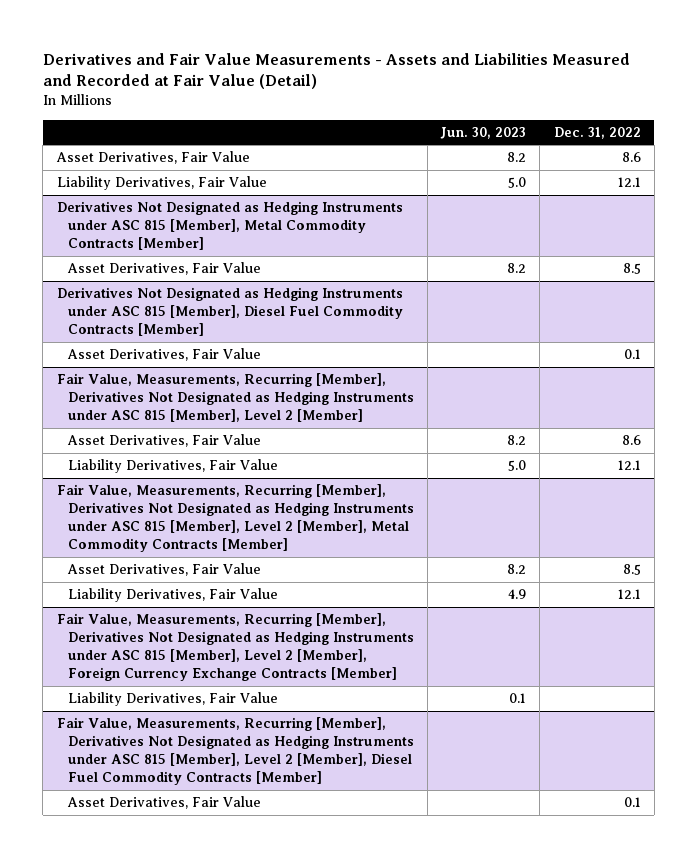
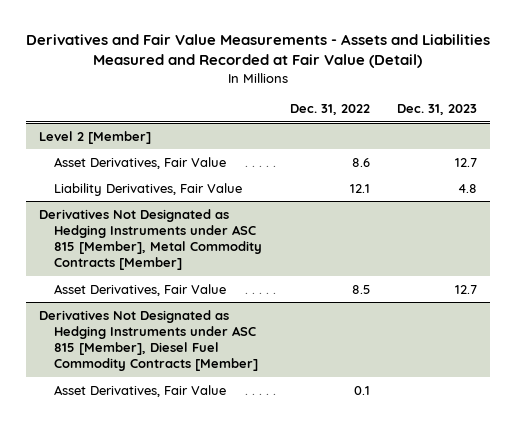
- | Jun. 30, 2023 | Dec. 31, 2022
+ | Dec. 31, 2022 | Dec. 31, 2023
+ Level 2 [Member]
- Fair Value, Measurements, Recurring [Member], Derivatives Not Designated as Hedging Instruments under ASC 815 [Member], Level 2 [Member]
- Asset Derivatives, Fair Value | 8.2 | 8.6
- Liability Derivatives, Fair Value | 5.0 | 12.1
- Fair Value, Measurements, Recurring [Member], Derivatives Not Designated as Hedging Instruments under ASC 815 [Member], Level 2 [Member], Metal Commodity Contracts [Member]
- Asset Derivatives, Fair Value | 8.2 | 8.5
- Liability Derivatives, Fair Value | 4.9 | 12.1
- Fair Value, Measurements, Recurring [Member], Derivatives Not Designated as Hedging Instruments under ASC 815 [Member], Level 2 [Member], Foreign Currency Exchange Contracts [Member]
- Liability Derivatives, Fair Value | 0.1 |
- Fair Value, Measurements, Recurring [Member], Derivatives Not Designated as Hedging Instruments under ASC 815 [Member], Level 2 [Member], Diesel Fuel Commodity Contracts [Member]
- Asset Derivatives, Fair Value | | 0.1

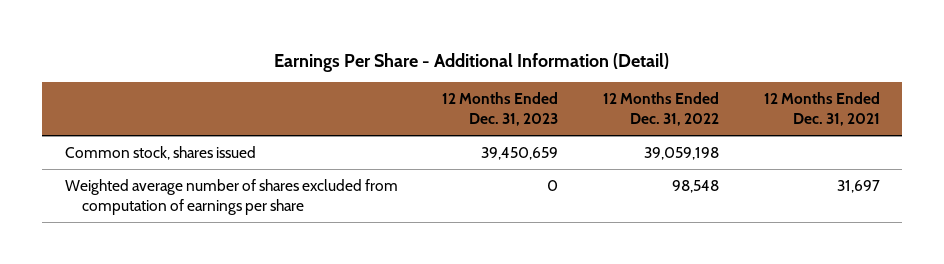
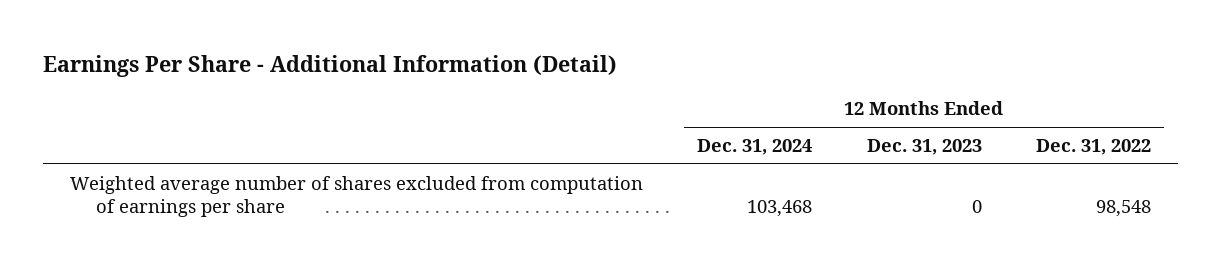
- | 12 Months Ended Dec. 31, 2023 | 12 Months Ended Dec. 31, 2022 | 12 Months Ended Dec. 31, 2021
+ | 12 Months Ended Dec. 31, 2024 | 12 Months Ended Dec. 31, 2023 | 12 Months Ended Dec. 31, 2022
- Common stock, shares issued | 39,450,659 | 39,059,198 |

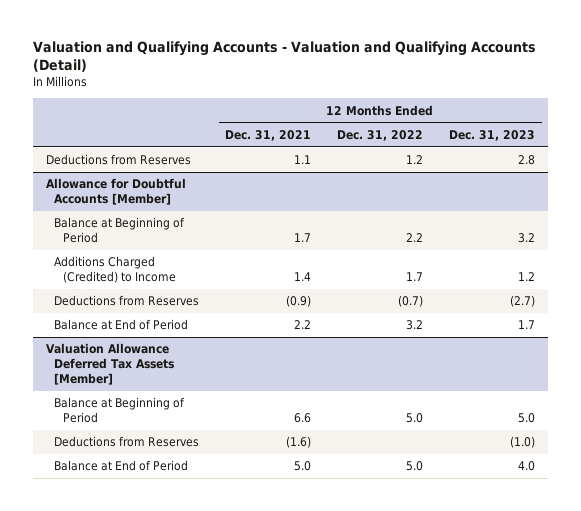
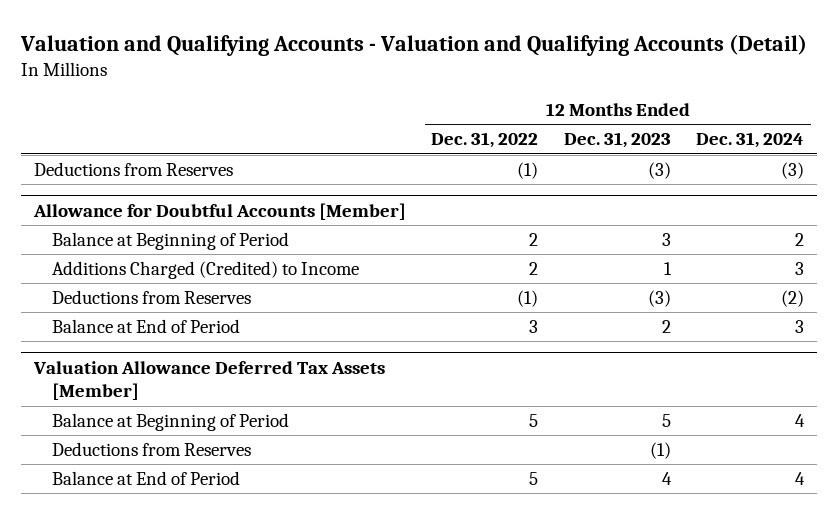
- | 12 Months Ended Dec. 31, 2021 | 12 Months Ended Dec. 31, 2022 | 12 Months Ended Dec. 31, 2023
+ | 12 Months Ended Dec. 31, 2022 | 12 Months Ended Dec. 31, 2023 | 12 Months Ended Dec. 31, 2024
- Deductions from Reserves | 1.1 | 1.2 | 2.8
+ Deductions from Reserves | (1) | (3) | (3)
@ Allowance for Doubtful Accounts [Member]
- Balance at Beginning of Period | 1.7 | 2.2 | 3.2
- Additions Charged (Credited) to Income | 1.4 | 1.7 | 1.2
- Deductions from Reserves | (0.9) | (0.7) | (2.7)
- Balance at End of Period | 2.2 | 3.2 | 1.7
+ Balance at Beginning of Period | 2 | 3 | 2
+ Additions Charged (Credited) to Income | 2 | 1 | 3
+ Deductions from Reserves | (1) | (3) | (2)
+ Balance at End of Period | 3 | 2 | 3
@ Valuation Allowance Deferred Tax Assets [Member]
- Balance at Beginning of Period | 6.6 | 5.0 | 5.0
- Deductions from Reserves | (1.6) | | (1.0)
- Balance at End of Period | 5.0 | 5.0 | 4.0
+ Balance at Beginning of Period | 5 | 5 | 4
+ Deductions from Reserves | | (1) |
+ Balance at End of Period | 5 | 4 | 4

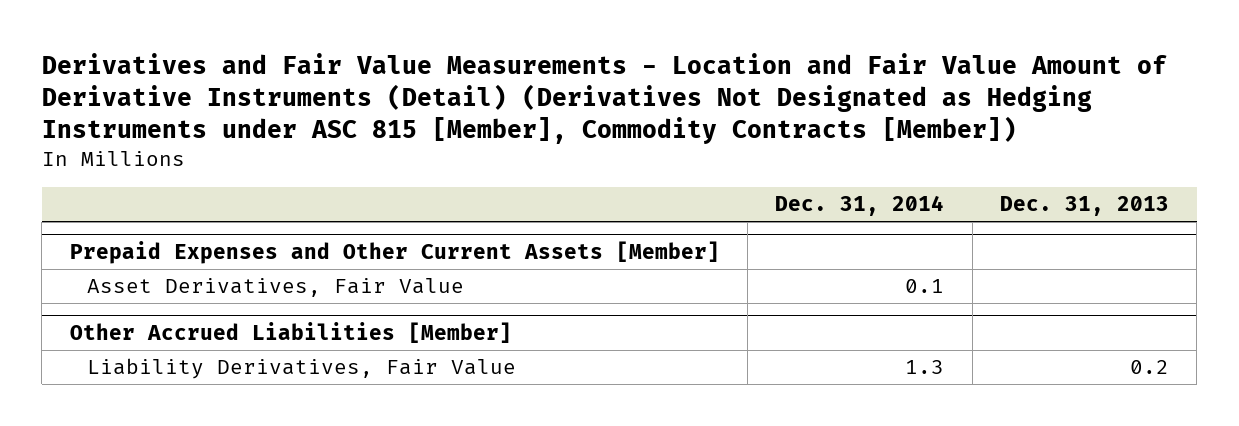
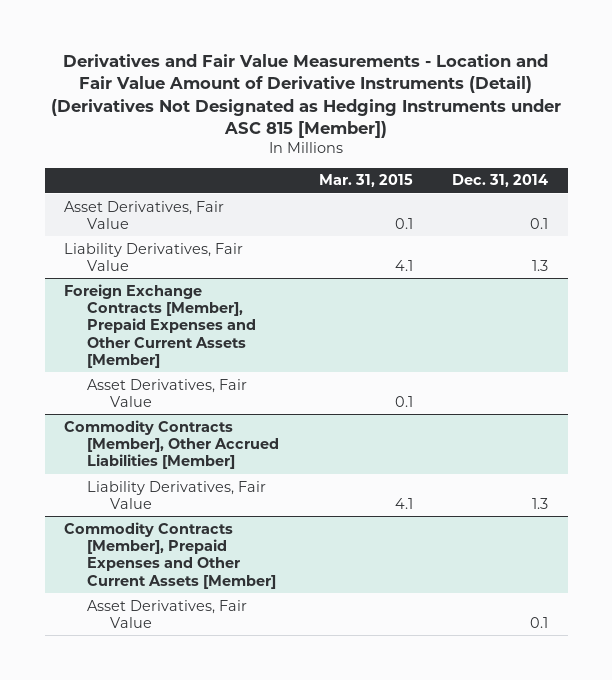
- Derivatives and Fair Value Measurements - Location and Fair Value Amount of Derivative Instruments (Detail) (Derivatives Not Designated as Hedging Instruments under ASC 815 [Member], Commodity Contracts [Member])
+ Derivatives and Fair Value Measurements - Location and Fair Value Amount of Derivative Instruments (Detail) (Derivatives Not Designated as Hedging Instruments under ASC 815 [Member])
- | Dec. 31, 2014 | Dec. 31, 2013
+ | Mar. 31, 2015 | Dec. 31, 2014
- Prepaid Expenses and Other Current Assets [Member]
- Other Accrued Liabilities [Member]
+ Foreign Exchange Contracts [Member], Prepaid Expenses and Other Current Assets [Member]
+ Asset Derivatives, Fair Value | 0.1 |
+ Commodity Contracts [Member], Other Accrued Liabilities [Member]
+ Liability Derivatives, Fair Value | 4.1 | 1.3
+ Commodity Contracts [Member], Prepaid Expenses and Other Current Assets [Member]
+ Asset Derivatives, Fair Value | | 0.1

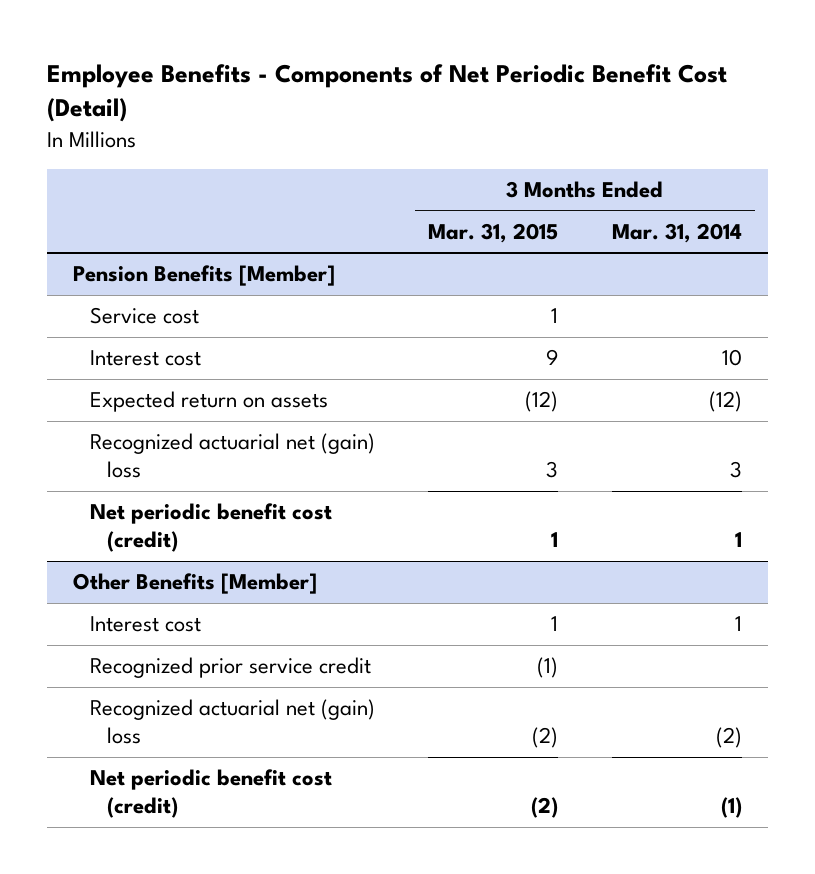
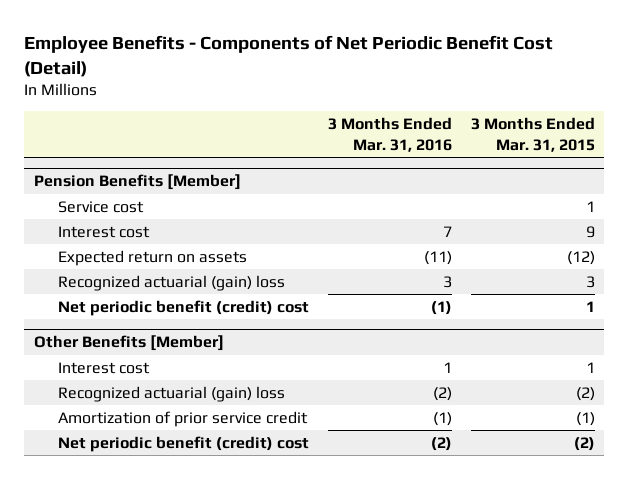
- | 3 Months Ended Mar. 31, 2015 | 3 Months Ended Mar. 31, 2014
+ | 3 Months Ended Mar. 31, 2016 | 3 Months Ended Mar. 31, 2015
@ Pension Benefits [Member]
- Recognized actuarial net (gain) loss | 3 | 3
- Net periodic benefit cost (credit) | 1 | 1
+ Recognized actuarial (gain) loss | 3 | 3
+ Net periodic benefit (credit) cost | (1) | 1
@ Other Benefits [Member]
- Recognized prior service credit | (1) |
- Recognized actuarial net (gain) loss | (2) | (2)
- Net periodic benefit cost (credit) | (2) | (1)
+ Recognized actuarial (gain) loss | (2) | (2)
+ Amortization of prior service credit | (1) | (1)
+ Net periodic benefit (credit) cost | (2) | (2)

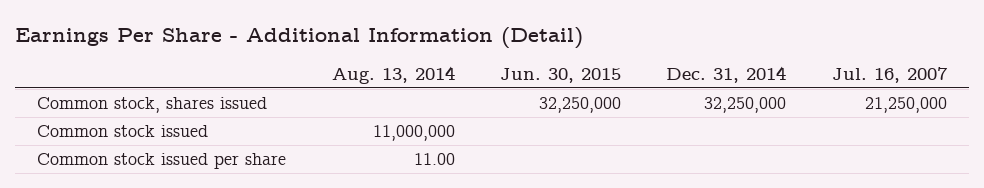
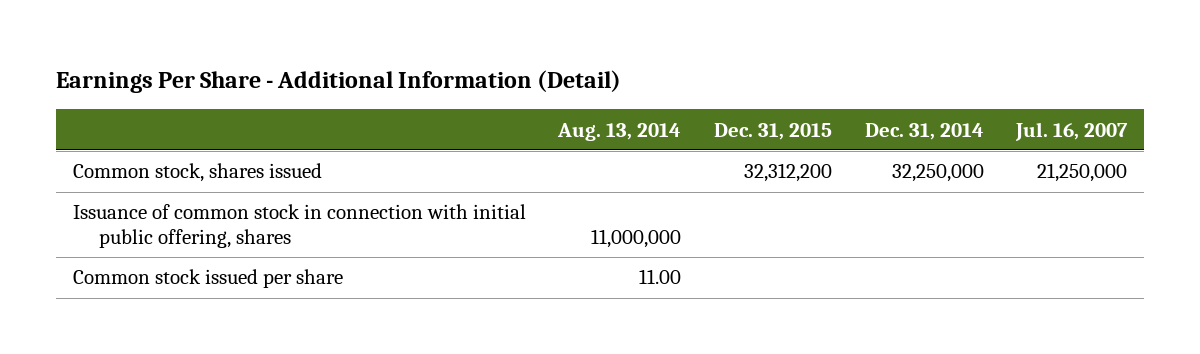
- | Aug. 13, 2014 | Jun. 30, 2015 | Dec. 31, 2014 | Jul. 16, 2007
+ | Aug. 13, 2014 | Dec. 31, 2015 | Dec. 31, 2014 | Jul. 16, 2007
- Common stock issued | 11,000,000 | | |
+ Issuance of common stock in connection with initial public offering, shares | 11,000,000 | | |

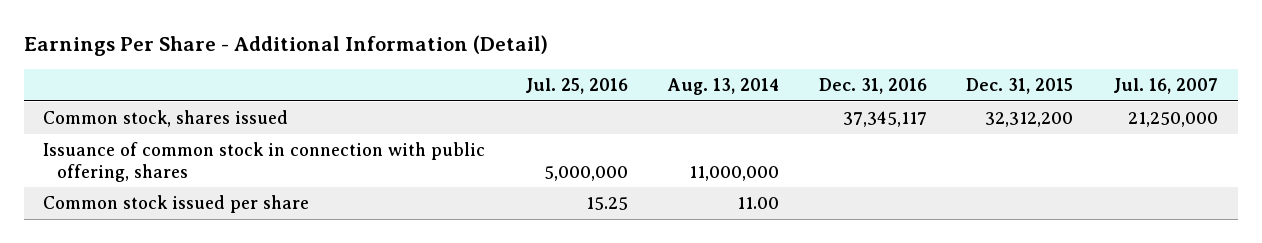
- | Aug. 13, 2014 | Dec. 31, 2015 | Dec. 31, 2014 | Jul. 16, 2007
+ | Jul. 25, 2016 | Aug. 13, 2014 | Dec. 31, 2016 | Dec. 31, 2015 | Jul. 16, 2007
- Issuance of common stock in connection with initial public offering, shares | 11,000,000 | | |
+ Issuance of common stock in connection with public offering, shares | 5,000,000 | 11,000,000 | | |

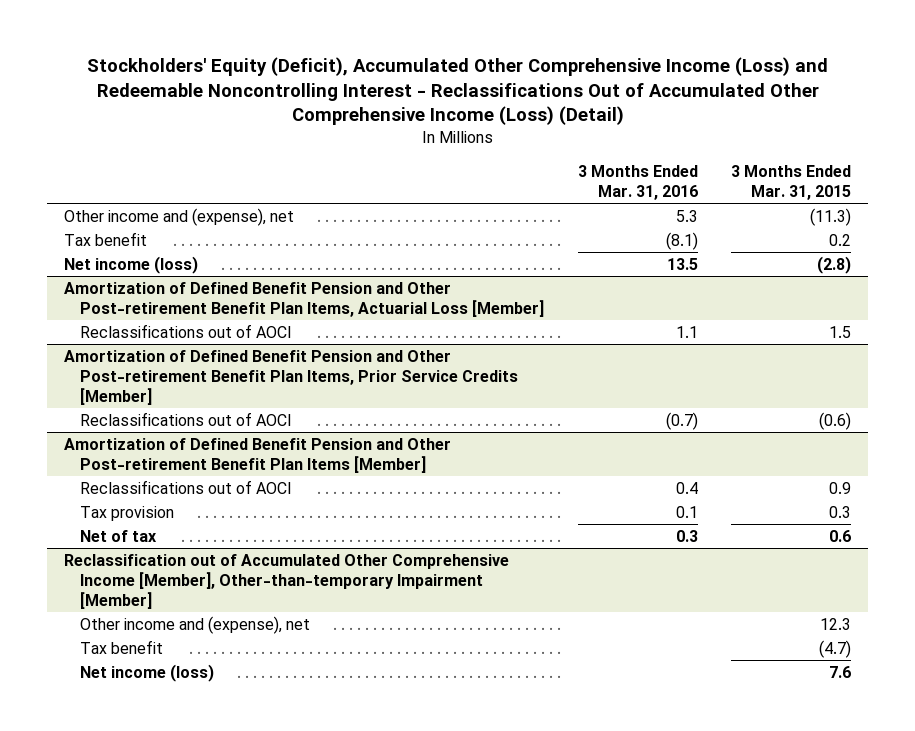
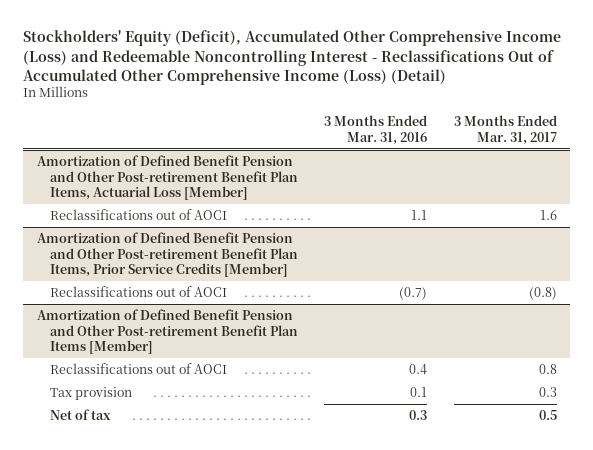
- | 3 Months Ended Mar. 31, 2016 | 3 Months Ended Mar. 31, 2015
+ | 3 Months Ended Mar. 31, 2016 | 3 Months Ended Mar. 31, 2017
- Other income and (expense), net | 5.3 | (11.3)
- Tax benefit | (8.1) | 0.2
- Net income (loss) | 13.5 | (2.8)
- Reclassification out of Accumulated Other Comprehensive Income [Member], Other-than-temporary Impairment [Member]
- Other income and (expense), net | | 12.3
- Tax benefit | | (4.7)
- Net income (loss) | | 7.6

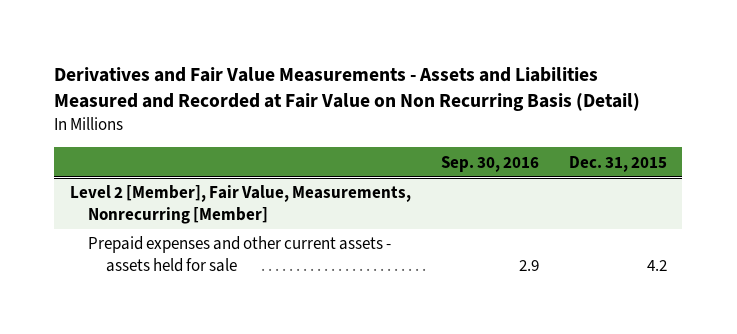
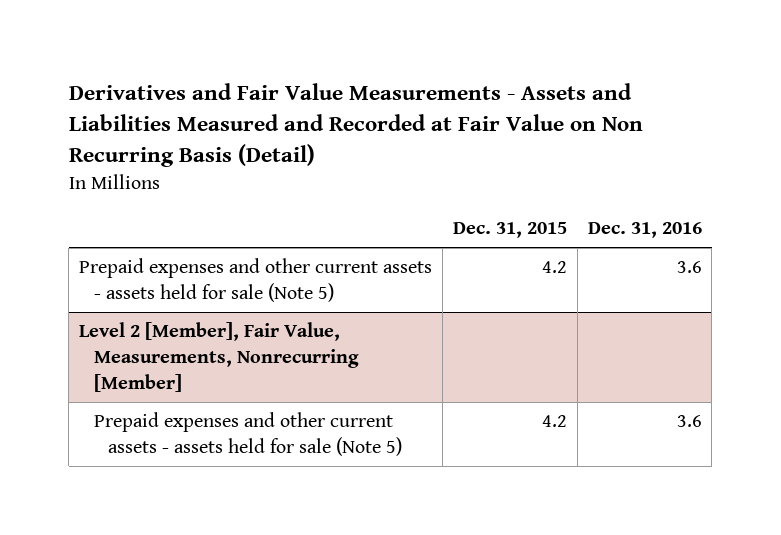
- | Sep. 30, 2016 | Dec. 31, 2015
+ | Dec. 31, 2015 | Dec. 31, 2016
+ Prepaid expenses and other current assets - assets held for sale (Note 5) | 4.2 | 3.6
@ Level 2 [Member], Fair Value, Measurements, Nonrecurring [Member]
- Prepaid expenses and other current assets - assets held for sale | 2.9 | 4.2
+ Prepaid expenses and other current assets - assets held for sale (Note 5) | 4.2 | 3.6

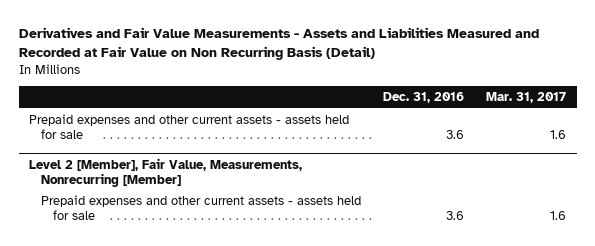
- | Dec. 31, 2015 | Dec. 31, 2016
+ | Dec. 31, 2016 | Mar. 31, 2017
- Prepaid expenses and other current assets - assets held for sale (Note 5) | 4.2 | 3.6
+ Prepaid expenses and other current assets - assets held for sale | 3.6 | 1.6
@ Level 2 [Member], Fair Value, Measurements, Nonrecurring [Member]
- Prepaid expenses and other current assets - assets held for sale (Note 5) | 4.2 | 3.6
+ Prepaid expenses and other current assets - assets held for sale | 3.6 | 1.6

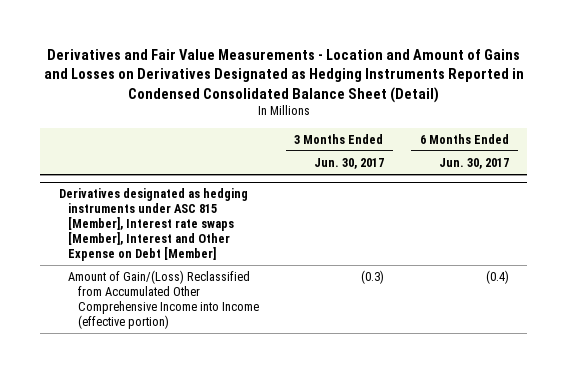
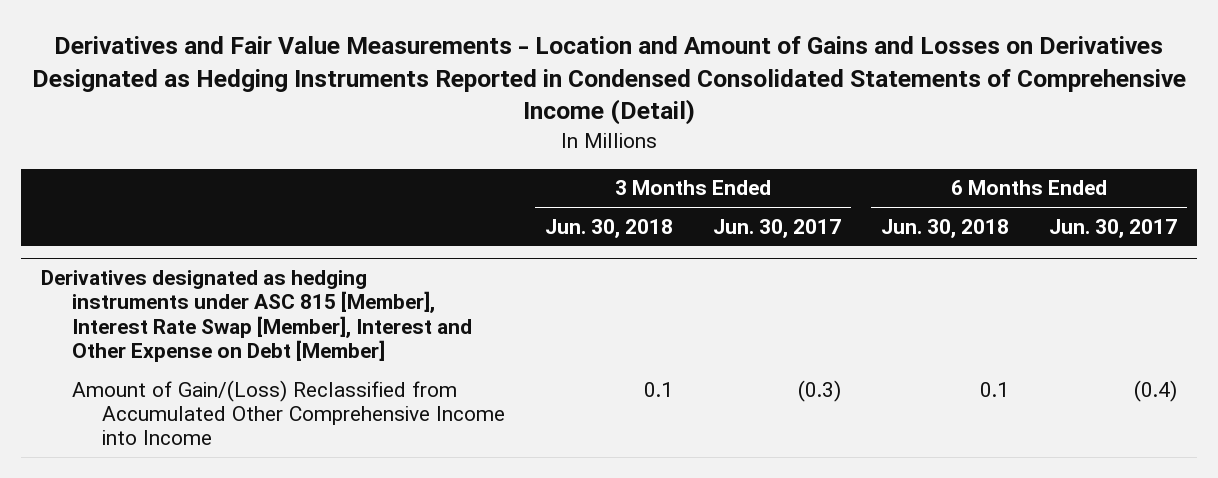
- Derivatives and Fair Value Measurements - Location and Amount of Gains and Losses on Derivatives Designated as Hedging Instruments Reported in Condensed Consolidated Balance Sheet (Detail)
+ Derivatives and Fair Value Measurements - Location and Amount of Gains and Losses on Derivatives Designated as Hedging Instruments Reported in Condensed Consolidated Statements of Comprehensive Income (Detail)
- | 3 Months Ended Jun. 30, 2017 | 6 Months Ended Jun. 30, 2017
+ | 3 Months Ended Jun. 30, 2018 | 3 Months Ended Jun. 30, 2017 | 6 Months Ended Jun. 30, 2018 | 6 Months Ended Jun. 30, 2017
- Derivatives designated as hedging instruments under ASC 815 [Member], Interest rate swaps [Member], Interest and Other Expense on Debt [Member]
- Amount of Gain/(Loss) Reclassified from Accumulated Other Comprehensive Income into Income (effective portion) | (0.3) | (0.4)
+ Derivatives designated as hedging instruments under ASC 815 [Member], Interest Rate Swap [Member], Interest and Other Expense on Debt [Member]
+ Amount of Gain/(Loss) Reclassified from Accumulated Other Comprehensive Income into Income | 0.1 | (0.3) | 0.1 | (0.4)

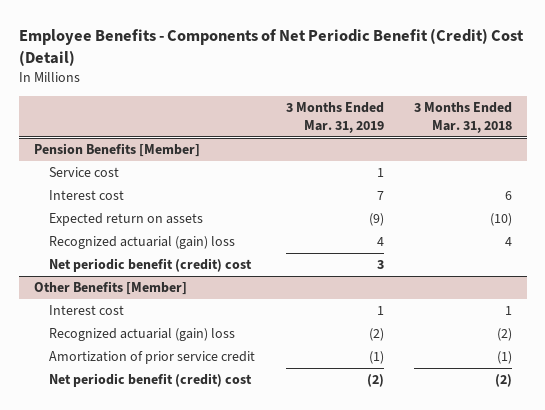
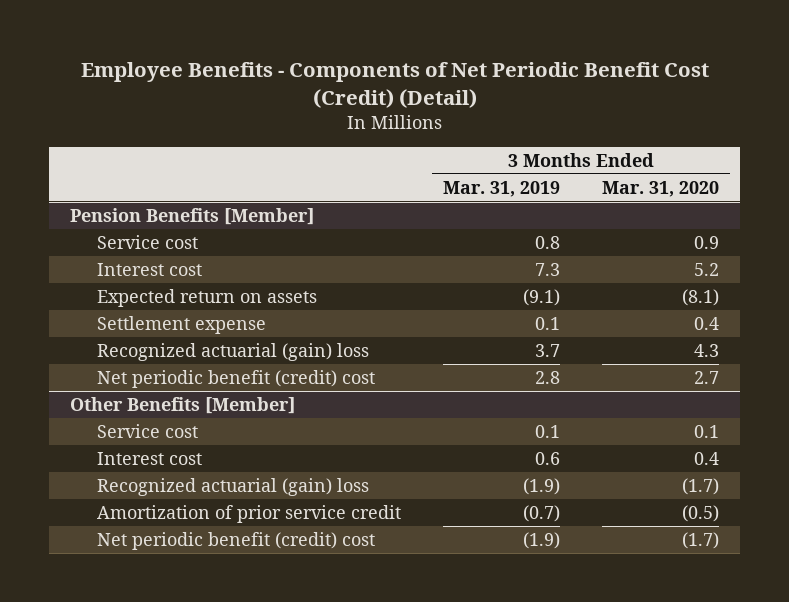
- Employee Benefits - Components of Net Periodic Benefit (Credit) Cost (Detail)
+ Employee Benefits - Components of Net Periodic Benefit Cost (Credit) (Detail)
- | 3 Months Ended Mar. 31, 2019 | 3 Months Ended Mar. 31, 2018
+ | 3 Months Ended Mar. 31, 2019 | 3 Months Ended Mar. 31, 2020
@ Pension Benefits [Member]
- Service cost | 1 |
- Interest cost | 7 | 6
- Expected return on assets | (9) | (10)
- Recognized actuarial (gain) loss | 4 | 4
- Net periodic benefit (credit) cost | 3 |
+ Service cost | 0.8 | 0.9
+ Interest cost | 7.3 | 5.2
+ Expected return on assets | (9.1) | (8.1)
+ Settlement expense | 0.1 | 0.4
+ Recognized actuarial (gain) loss | 3.7 | 4.3
+ Net periodic benefit (credit) cost | 2.8 | 2.7
@ Other Benefits [Member]
- Interest cost | 1 | 1
- Recognized actuarial (gain) loss | (2) | (2)
- Amortization of prior service credit | (1) | (1)
- Net periodic benefit (credit) cost | (2) | (2)
+ Service cost | 0.1 | 0.1
+ Interest cost | 0.6 | 0.4
+ Recognized actuarial (gain) loss | (1.9) | (1.7)
+ Amortization of prior service credit | (0.7) | (0.5)
+ Net periodic benefit (credit) cost | (1.9) | (1.7)

